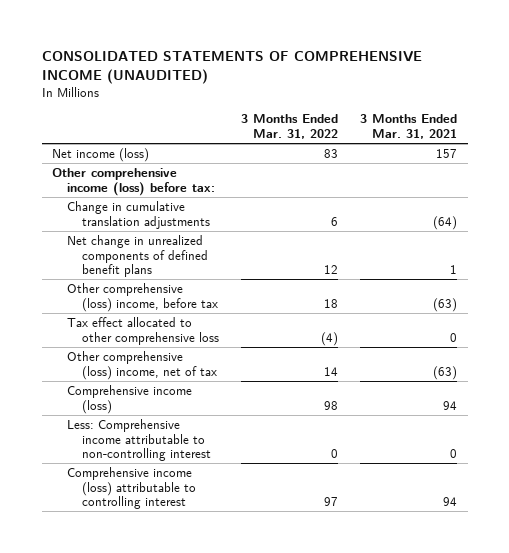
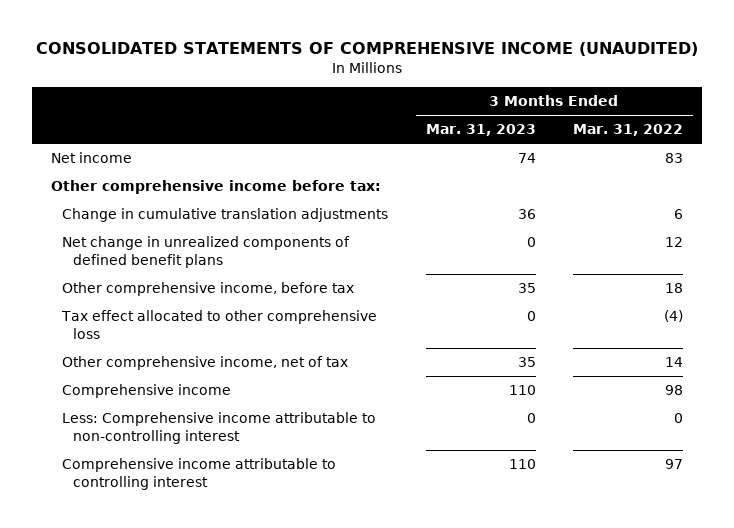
- | 3 Months Ended Mar. 31, 2022 | 3 Months Ended Mar. 31, 2021
+ | 3 Months Ended Mar. 31, 2023 | 3 Months Ended Mar. 31, 2022
- Net income (loss) | 83 | 157
- Other comprehensive income (loss) before tax:
+ Net income | 74 | 83
+ Other comprehensive income before tax:
- Other comprehensive (loss) income, before tax | 18 | (63)
+ Other comprehensive income, before tax | 35 | 18
- Other comprehensive (loss) income, net of tax | 14 | (63)
- Comprehensive income (loss) | 98 | 94
+ Other comprehensive income, net of tax | 35 | 14
+ Comprehensive income | 110 | 98
- Comprehensive income (loss) attributable to controlling interest | 97 | 94
+ Comprehensive income attributable to controlling interest | 110 | 97

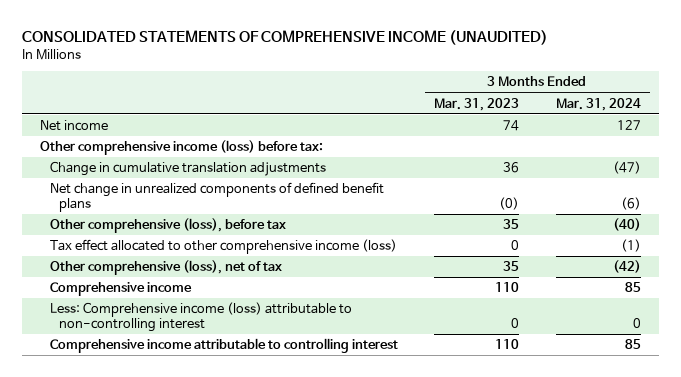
- | 3 Months Ended Mar. 31, 2023 | 3 Months Ended Mar. 31, 2022
+ | 3 Months Ended Mar. 31, 2023 | 3 Months Ended Mar. 31, 2024
- Other comprehensive income before tax:
+ Other comprehensive income (loss) before tax:
- Net change in unrealized components of defined benefit plans | 0 | 12
- Other comprehensive income, before tax | 35 | 18
- Tax effect allocated to other comprehensive loss | 0 | (4)
- Other comprehensive income, net of tax | 35 | 14
+ Net change in unrealized components of defined benefit plans | (0) | (6)
+ Other comprehensive (loss), before tax | 35 | (40)
+ Tax effect allocated to other comprehensive income (loss) | 0 | (1)
+ Other comprehensive (loss), net of tax | 35 | (42)
- Less: Comprehensive income attributable to non-controlling interest | 0 | 0
+ Less: Comprehensive income (loss) attributable to non-controlling interest | 0 | 0

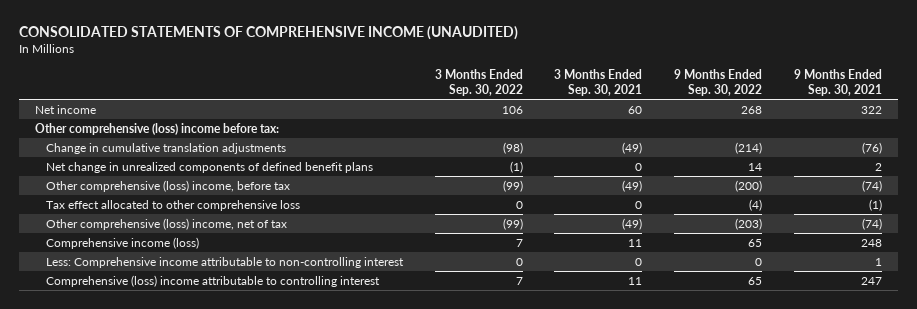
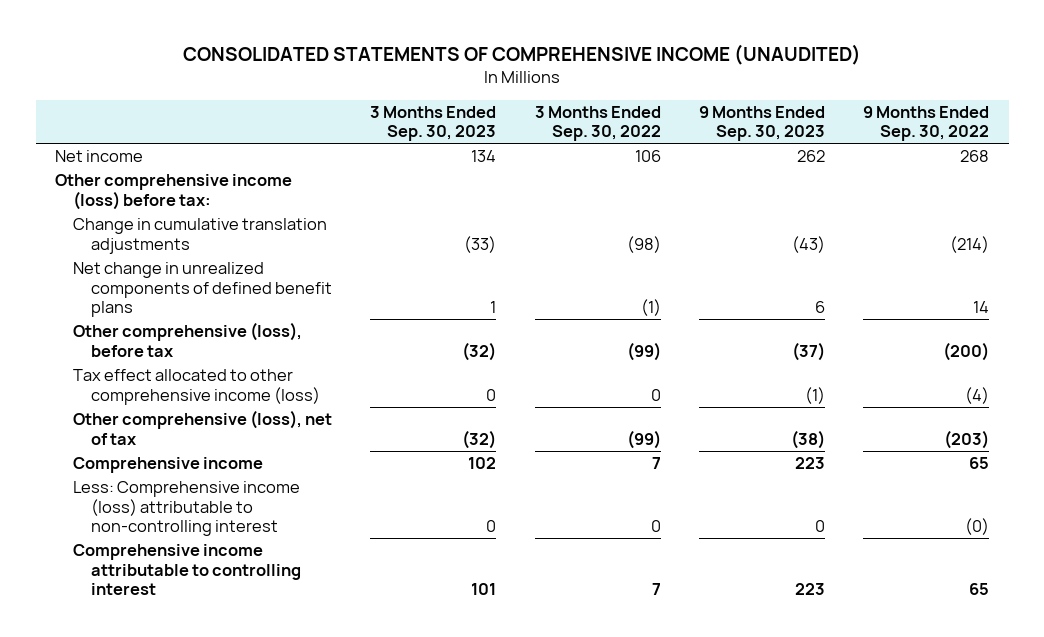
- | 3 Months Ended Sep. 30, 2022 | 3 Months Ended Sep. 30, 2021 | 9 Months Ended Sep. 30, 2022 | 9 Months Ended Sep. 30, 2021
+ | 3 Months Ended Sep. 30, 2023 | 3 Months Ended Sep. 30, 2022 | 9 Months Ended Sep. 30, 2023 | 9 Months Ended Sep. 30, 2022
- Other comprehensive (loss) income before tax:
+ Other comprehensive income (loss) before tax:
- Other comprehensive (loss) income, before tax | (99) | (49) | (200) | (74)
- Tax effect allocated to other comprehensive loss | 0 | 0 | (4) | (1)
- Other comprehensive (loss) income, net of tax | (99) | (49) | (203) | (74)
- Comprehensive income (loss) | 7 | 11 | 65 | 248
- Less: Comprehensive income attributable to non-controlling interest | 0 | 0 | 0 | 1
- Comprehensive (loss) income attributable to controlling interest | 7 | 11 | 65 | 247
+ Other comprehensive (loss), before tax | (32) | (99) | (37) | (200)
+ Tax effect allocated to other comprehensive income (loss) | 0 | 0 | (1) | (4)
+ Other comprehensive (loss), net of tax | (32) | (99) | (38) | (203)
+ Comprehensive income | 102 | 7 | 223 | 65
+ Less: Comprehensive income (loss) attributable to non-controlling interest | 0 | 0 | 0 | (0)
+ Comprehensive income attributable to controlling interest | 101 | 7 | 223 | 65

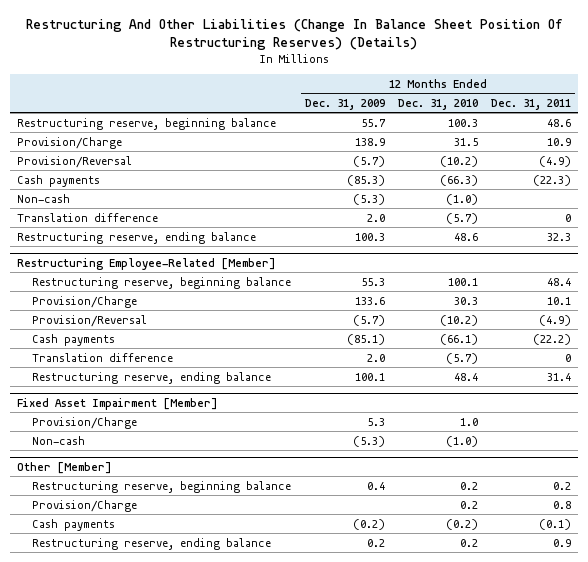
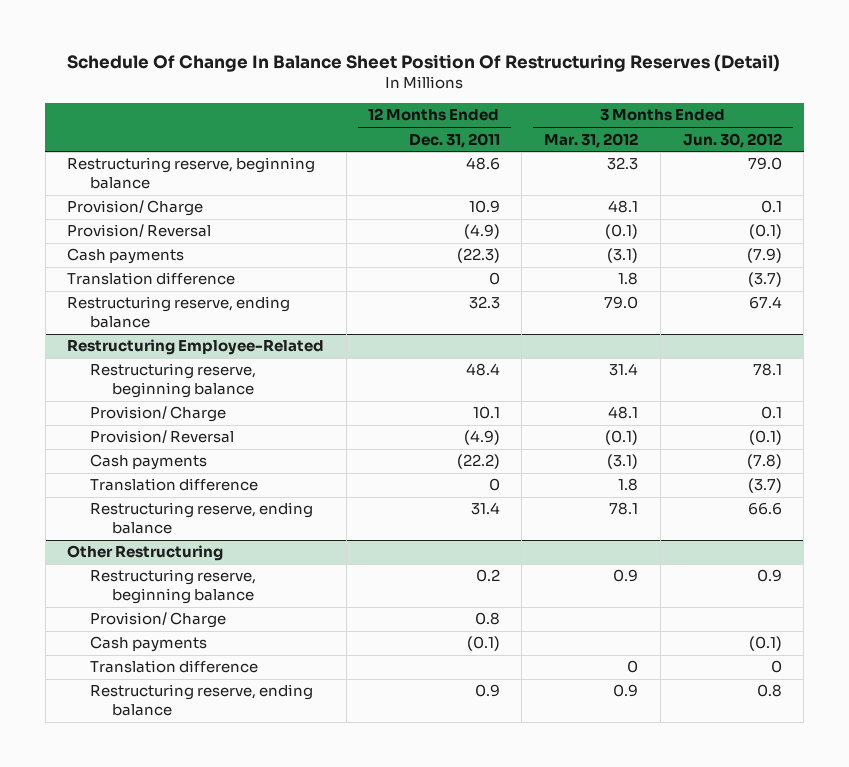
- Restructuring And Other Liabilities (Change In Balance Sheet Position Of Restructuring Reserves) (Details)
+ Schedule Of Change In Balance Sheet Position Of Restructuring Reserves (Detail)
- | 12 Months Ended Dec. 31, 2009 | 12 Months Ended Dec. 31, 2010 | 12 Months Ended Dec. 31, 2011
+ | 12 Months Ended Dec. 31, 2011 | 3 Months Ended Mar. 31, 2012 | 3 Months Ended Jun. 30, 2012
- Provision/Charge | 138.9 | 31.5 | 10.9
- Provision/Reversal | (5.7) | (10.2) | (4.9)
+ Provision/ Charge | 10.9 | 48.1 | 0.1
+ Provision/ Reversal | (4.9) | (0.1) | (0.1)
- Non-cash | (5.3) | (1.0) |
- Restructuring Employee-Related [Member]
+ Restructuring Employee-Related
- Provision/Charge | 133.6 | 30.3 | 10.1
- Provision/Reversal | (5.7) | (10.2) | (4.9)
+ Provision/ Charge | 10.1 | 48.1 | 0.1
+ Provision/ Reversal | (4.9) | (0.1) | (0.1)
- Fixed Asset Impairment [Member]
- Provision/Charge | 5.3 | 1.0 |
- Non-cash | (5.3) | (1.0) |
- Other [Member]
+ Other Restructuring
- Provision/Charge | | 0.2 | 0.8
+ Provision/ Charge | 0.8 | |
+ Translation difference | | 0 | 0

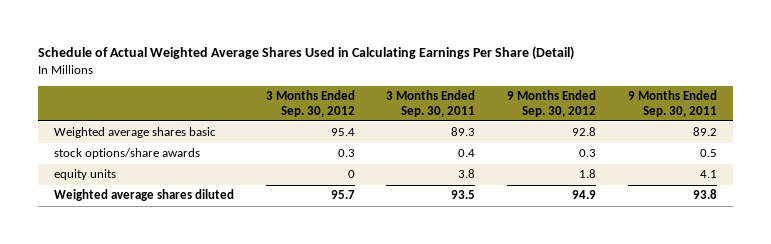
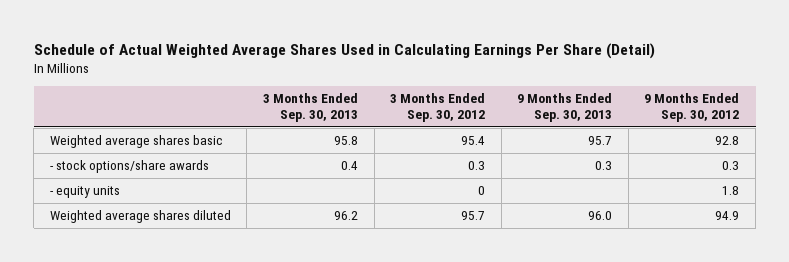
- | 3 Months Ended Sep. 30, 2012 | 3 Months Ended Sep. 30, 2011 | 9 Months Ended Sep. 30, 2012 | 9 Months Ended Sep. 30, 2011
+ | 3 Months Ended Sep. 30, 2013 | 3 Months Ended Sep. 30, 2012 | 9 Months Ended Sep. 30, 2013 | 9 Months Ended Sep. 30, 2012
- stock options/share awards | 0.3 | 0.4 | 0.3 | 0.5
- equity units | 0 | 3.8 | 1.8 | 4.1
+ - stock options/share awards | 0.4 | 0.3 | 0.3 | 0.3
+ - equity units | | 0 | | 1.8

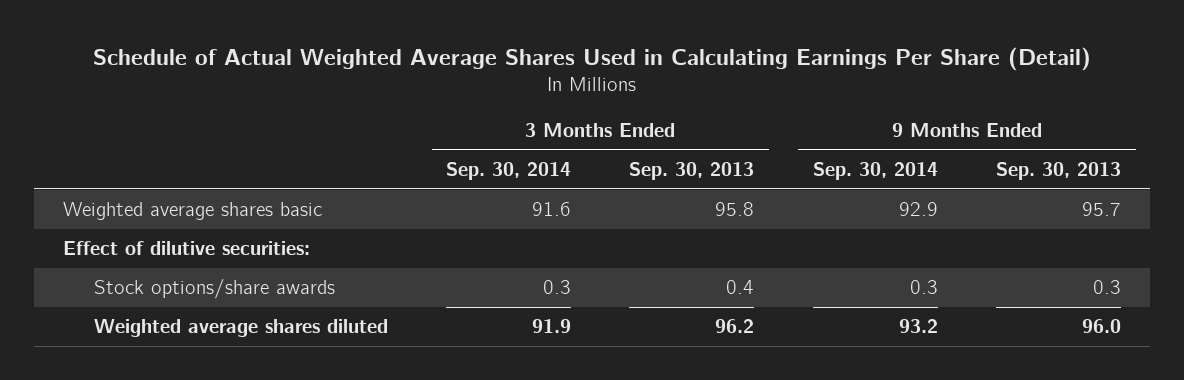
- | 3 Months Ended Sep. 30, 2013 | 3 Months Ended Sep. 30, 2012 | 9 Months Ended Sep. 30, 2013 | 9 Months Ended Sep. 30, 2012
+ | 3 Months Ended Sep. 30, 2014 | 3 Months Ended Sep. 30, 2013 | 9 Months Ended Sep. 30, 2014 | 9 Months Ended Sep. 30, 2013
- - stock options/share awards | 0.4 | 0.3 | 0.3 | 0.3
- - equity units | | 0 | | 1.8
+ Effect of dilutive securities:
+ Stock options/share awards | 0.3 | 0.4 | 0.3 | 0.3

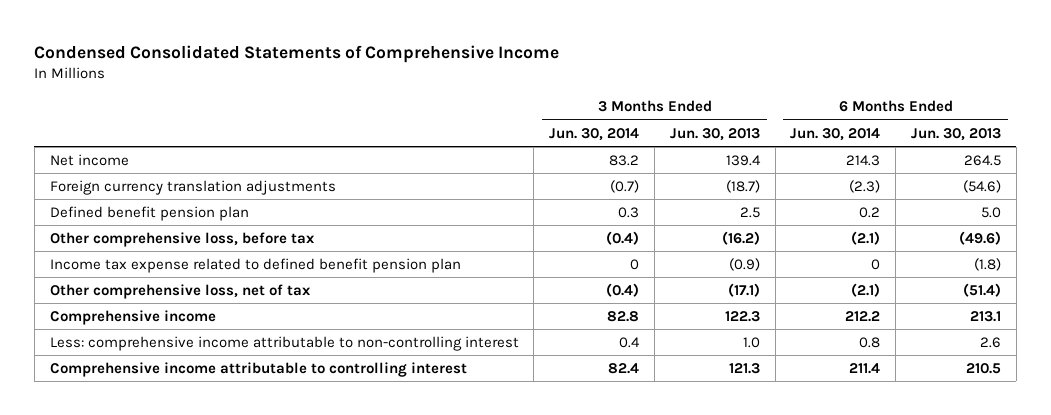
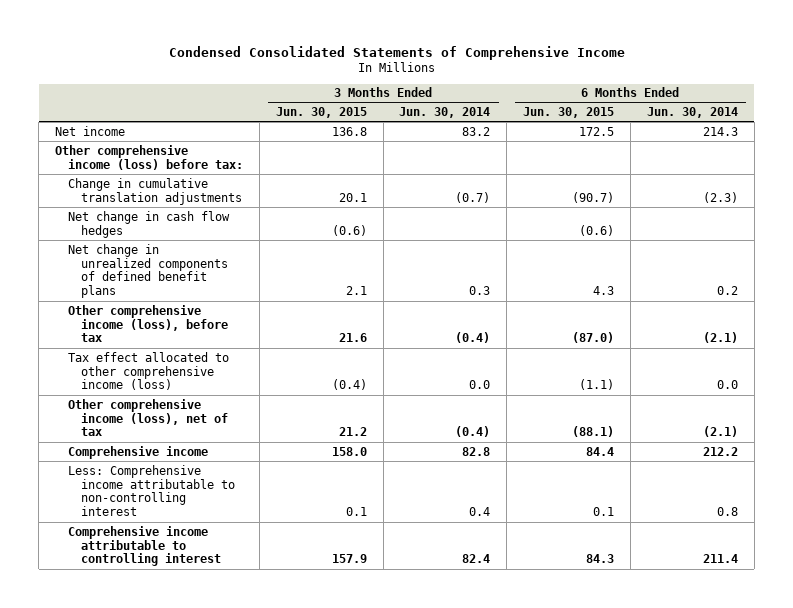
- | 3 Months Ended Jun. 30, 2014 | 3 Months Ended Jun. 30, 2013 | 6 Months Ended Jun. 30, 2014 | 6 Months Ended Jun. 30, 2013
+ | 3 Months Ended Jun. 30, 2015 | 3 Months Ended Jun. 30, 2014 | 6 Months Ended Jun. 30, 2015 | 6 Months Ended Jun. 30, 2014
- Foreign currency translation adjustments | (0.7) | (18.7) | (2.3) | (54.6)
- Defined benefit pension plan | 0.3 | 2.5 | 0.2 | 5.0
- Other comprehensive loss, before tax | (0.4) | (16.2) | (2.1) | (49.6)
- Income tax expense related to defined benefit pension plan | 0 | (0.9) | 0 | (1.8)
- Other comprehensive loss, net of tax | (0.4) | (17.1) | (2.1) | (51.4)
+ Other comprehensive income (loss) before tax:
+ Change in cumulative translation adjustments | 20.1 | (0.7) | (90.7) | (2.3)
+ Net change in cash flow hedges | (0.6) | | (0.6) |
+ Net change in unrealized components of defined benefit plans | 2.1 | 0.3 | 4.3 | 0.2
+ Other comprehensive income (loss), before tax | 21.6 | (0.4) | (87.0) | (2.1)
+ Tax effect allocated to other comprehensive income (loss) | (0.4) | 0.0 | (1.1) | 0.0
+ Other comprehensive income (loss), net of tax | 21.2 | (0.4) | (88.1) | (2.1)
- Less: comprehensive income attributable to non-controlling interest | 0.4 | 1.0 | 0.8 | 2.6
+ Less: Comprehensive income attributable to non-controlling interest | 0.1 | 0.4 | 0.1 | 0.8

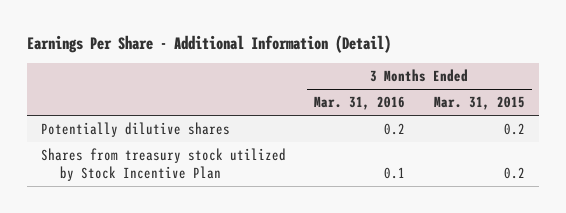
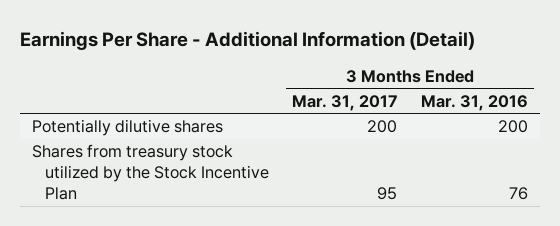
- | 3 Months Ended Mar. 31, 2016 | 3 Months Ended Mar. 31, 2015
+ | 3 Months Ended Mar. 31, 2017 | 3 Months Ended Mar. 31, 2016
- Potentially dilutive shares | 0.2 | 0.2
- Shares from treasury stock utilized by Stock Incentive Plan | 0.1 | 0.2
+ Potentially dilutive shares | 200 | 200
+ Shares from treasury stock utilized by the Stock Incentive Plan | 95 | 76

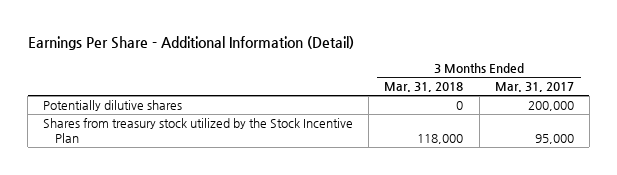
- | 3 Months Ended Mar. 31, 2017 | 3 Months Ended Mar. 31, 2016
+ | 3 Months Ended Mar. 31, 2018 | 3 Months Ended Mar. 31, 2017
- Potentially dilutive shares | 200 | 200
- Shares from treasury stock utilized by the Stock Incentive Plan | 95 | 76
+ Potentially dilutive shares | 0 | 200,000
+ Shares from treasury stock utilized by the Stock Incentive Plan | 118,000 | 95,000

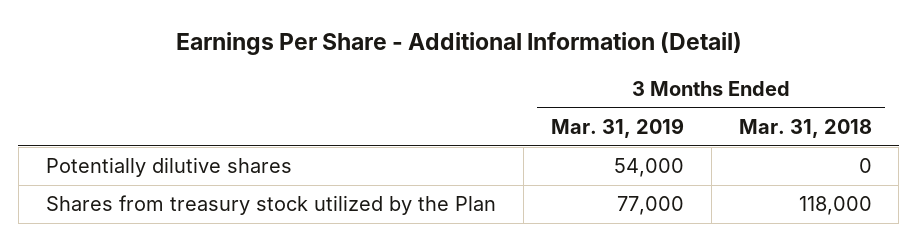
- | 3 Months Ended Mar. 31, 2018 | 3 Months Ended Mar. 31, 2017
+ | 3 Months Ended Mar. 31, 2019 | 3 Months Ended Mar. 31, 2018
- Shares from treasury stock utilized by the Stock Incentive Plan | 118,000 | 95,000
+ Shares from treasury stock utilized by the Plan | 77,000 | 118,000

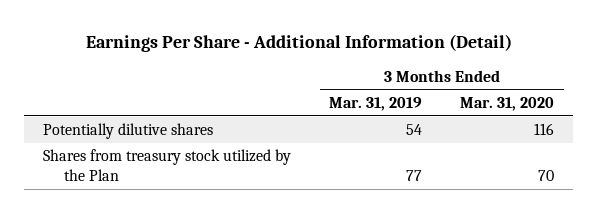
- | 3 Months Ended Mar. 31, 2019 | 3 Months Ended Mar. 31, 2018
+ | 3 Months Ended Mar. 31, 2019 | 3 Months Ended Mar. 31, 2020
- Potentially dilutive shares | 54,000 | 0
- Shares from treasury stock utilized by the Plan | 77,000 | 118,000
+ Potentially dilutive shares | 54 | 116
+ Shares from treasury stock utilized by the Plan | 77 | 70

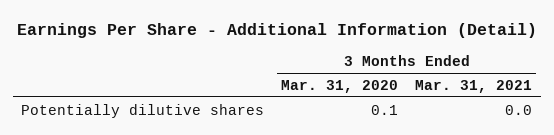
- | 3 Months Ended Mar. 31, 2019 | 3 Months Ended Mar. 31, 2020
+ | 3 Months Ended Mar. 31, 2020 | 3 Months Ended Mar. 31, 2021
- Potentially dilutive shares | 54 | 116
- Shares from treasury stock utilized by the Plan | 77 | 70
+ Potentially dilutive shares | 0.1 | 0.0

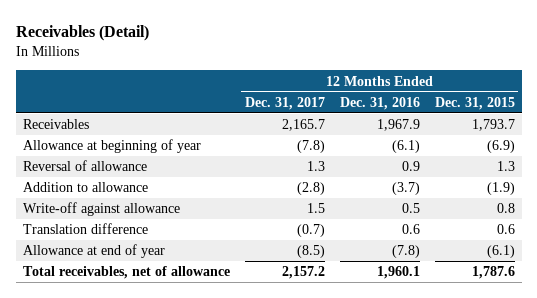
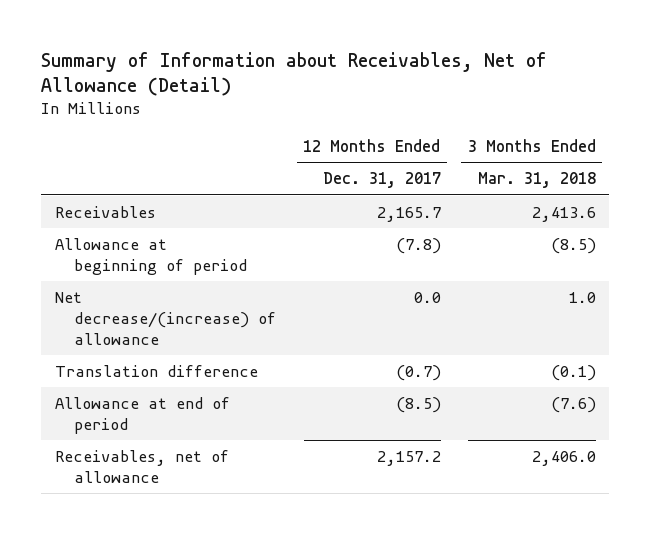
- Receivables (Detail)
+ Summary of Information about Receivables, Net of Allowance (Detail)
- | 12 Months Ended Dec. 31, 2017 | 12 Months Ended Dec. 31, 2016 | 12 Months Ended Dec. 31, 2015
+ | 12 Months Ended Dec. 31, 2017 | 3 Months Ended Mar. 31, 2018
- Allowance at beginning of year | (7.8) | (6.1) | (6.9)
- Reversal of allowance | 1.3 | 0.9 | 1.3
- Addition to allowance | (2.8) | (3.7) | (1.9)
- Write-off against allowance | 1.5 | 0.5 | 0.8
+ Allowance at beginning of period | (7.8) | (8.5)
+ Net decrease/(increase) of allowance | 0.0 | 1.0
- Allowance at end of year | (8.5) | (7.8) | (6.1)
- Total receivables, net of allowance | 2,157.2 | 1,960.1 | 1,787.6
+ Allowance at end of period | (8.5) | (7.6)
+ Receivables, net of allowance | 2,157.2 | 2,406.0

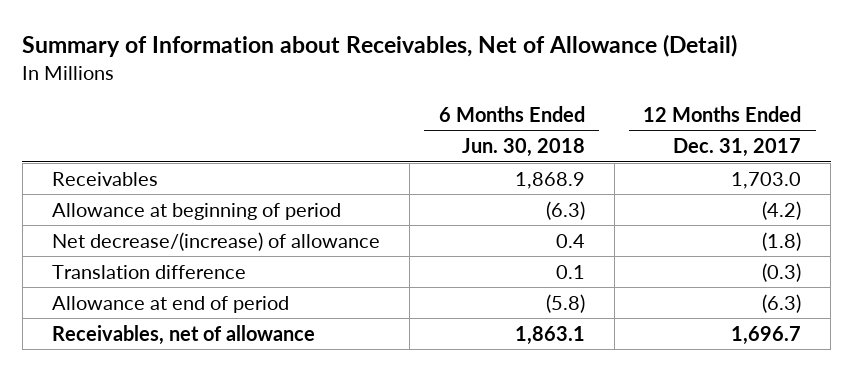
- | 12 Months Ended Dec. 31, 2017 | 3 Months Ended Mar. 31, 2018
+ | 6 Months Ended Jun. 30, 2018 | 12 Months Ended Dec. 31, 2017
- Receivables | 2,165.7 | 2,413.6
- Allowance at beginning of period | (7.8) | (8.5)
- Net decrease/(increase) of allowance | 0.0 | 1.0
- Translation difference | (0.7) | (0.1)
- Allowance at end of period | (8.5) | (7.6)
- Receivables, net of allowance | 2,157.2 | 2,406.0
+ Receivables | 1,868.9 | 1,703.0
+ Allowance at beginning of period | (6.3) | (4.2)
+ Net decrease/(increase) of allowance | 0.4 | (1.8)
+ Translation difference | 0.1 | (0.3)
+ Allowance at end of period | (5.8) | (6.3)
+ Receivables, net of allowance | 1,863.1 | 1,696.7

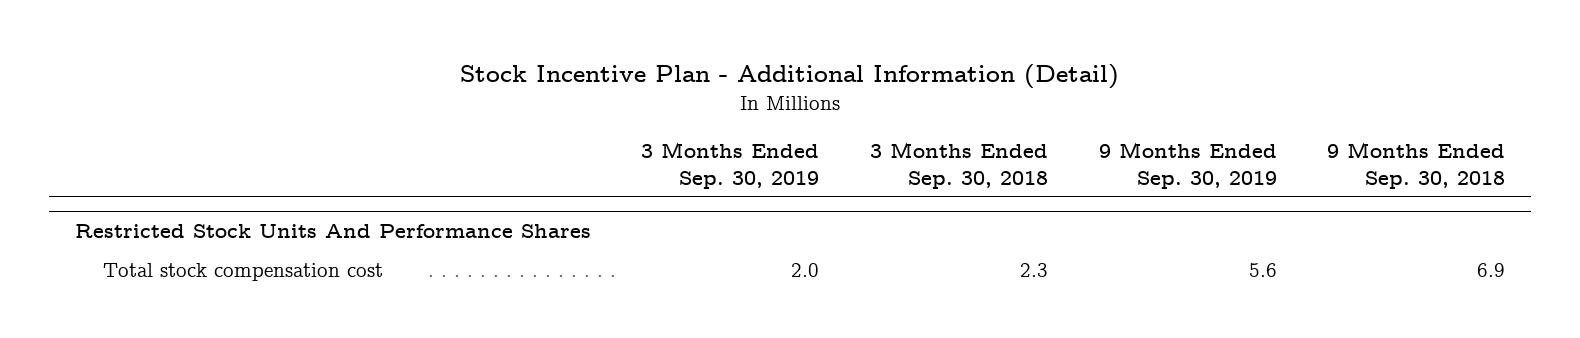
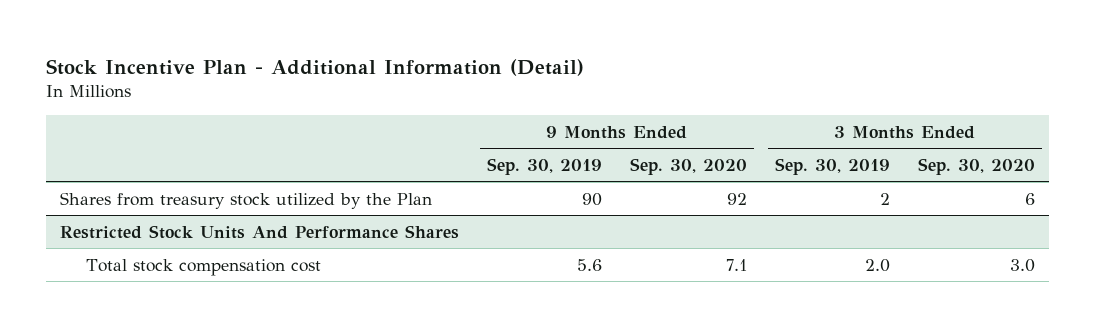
- | 3 Months Ended Sep. 30, 2019 | 3 Months Ended Sep. 30, 2018 | 9 Months Ended Sep. 30, 2019 | 9 Months Ended Sep. 30, 2018
+ | 9 Months Ended Sep. 30, 2019 | 9 Months Ended Sep. 30, 2020 | 3 Months Ended Sep. 30, 2019 | 3 Months Ended Sep. 30, 2020
+ Shares from treasury stock utilized by the Plan | 90 | 92 | 2 | 6

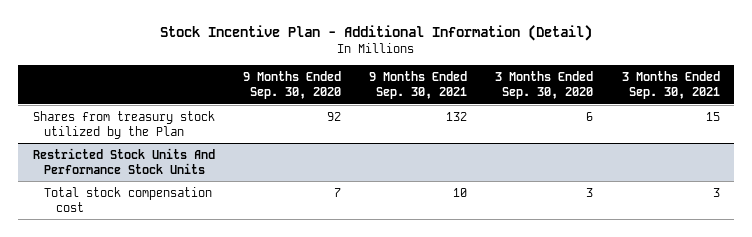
- | 9 Months Ended Sep. 30, 2019 | 9 Months Ended Sep. 30, 2020 | 3 Months Ended Sep. 30, 2019 | 3 Months Ended Sep. 30, 2020
+ | 9 Months Ended Sep. 30, 2020 | 9 Months Ended Sep. 30, 2021 | 3 Months Ended Sep. 30, 2020 | 3 Months Ended Sep. 30, 2021
- Restricted Stock Units And Performance Shares
- Total stock compensation cost | 5.6 | 7.1 | 2.0 | 3.0
+ Restricted Stock Units And Performance Stock Units
+ Total stock compensation cost | 7 | 10 | 3 | 3

